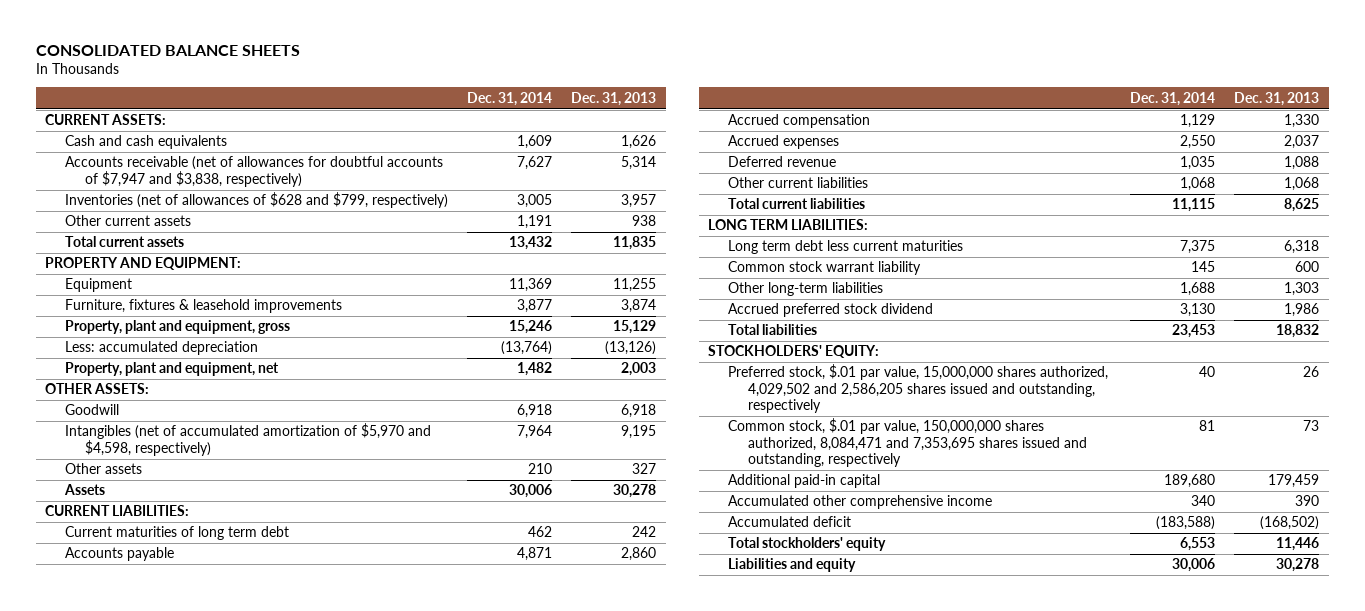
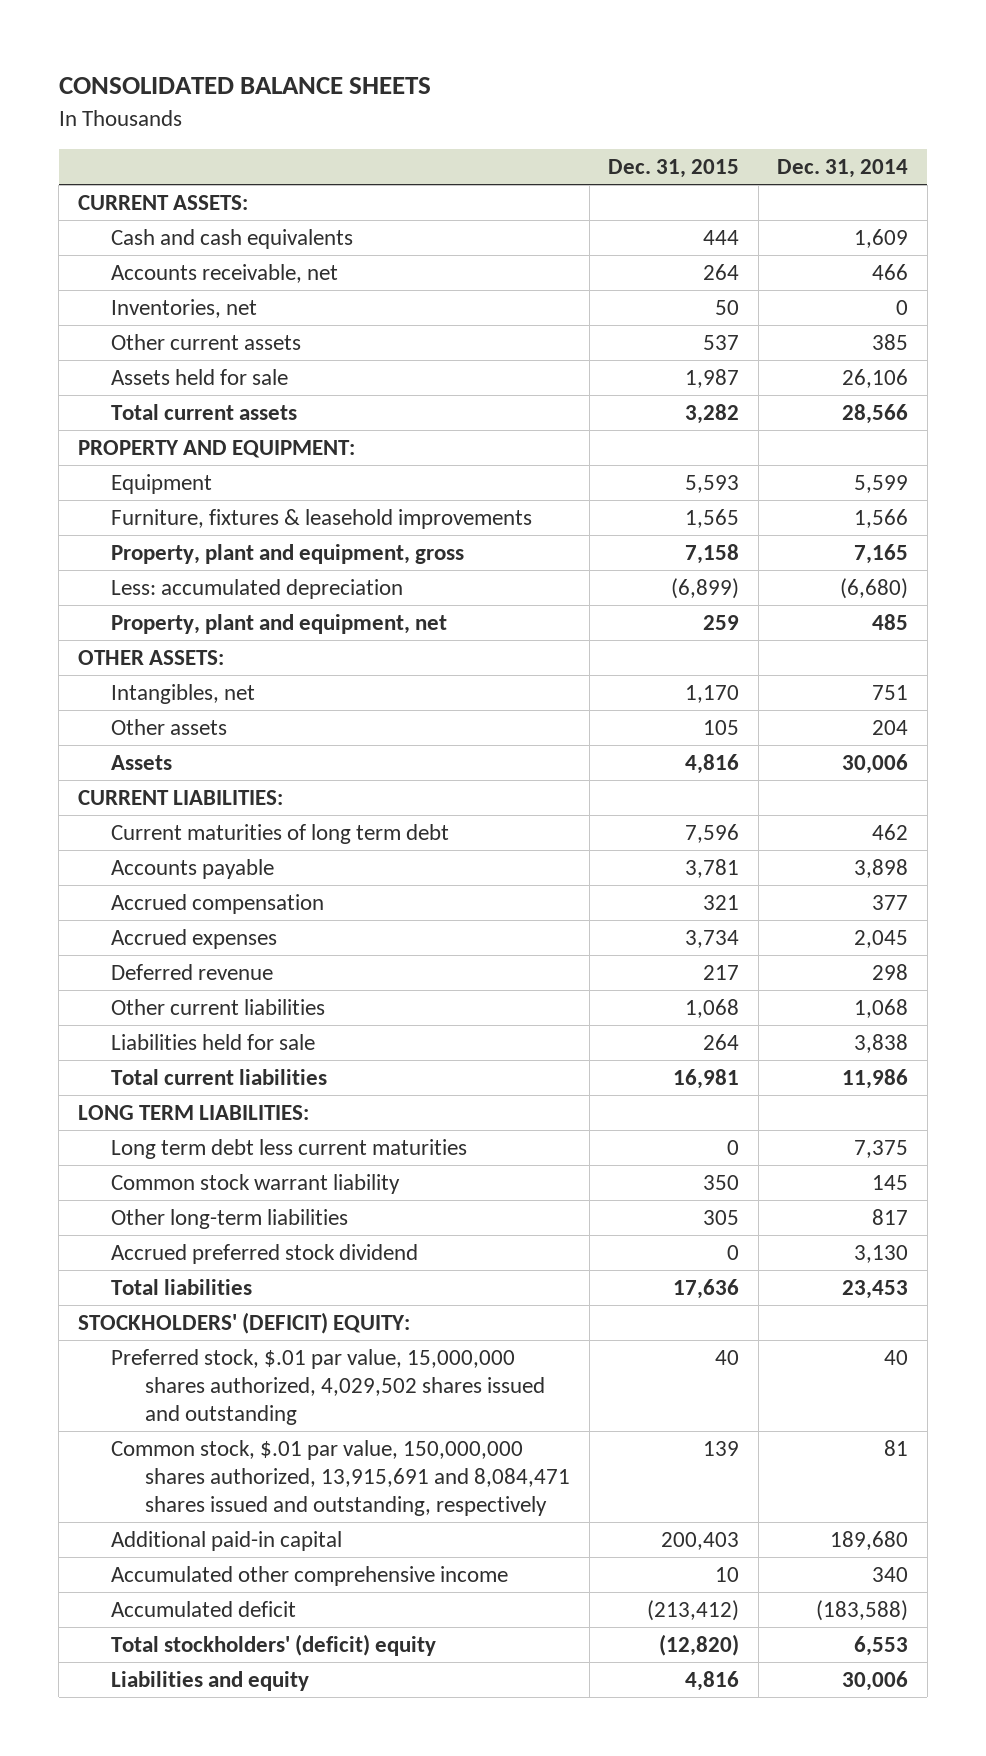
- | Dec. 31, 2014 | Dec. 31, 2013
+ | Dec. 31, 2015 | Dec. 31, 2014
- Accounts receivable (net of allowances for doubtful accounts of $7,947 and $3,838, respectively) | 7,627 | 5,314
- Inventories (net of allowances of $628 and $799, respectively) | 3,005 | 3,957
- Other current assets | 1,191 | 938
- Total current assets | 13,432 | 11,835
+ Accounts receivable, net | 264 | 466
+ Inventories, net | 50 | 0
+ Other current assets | 537 | 385
+ Assets held for sale | 1,987 | 26,106
+ Total current assets | 3,282 | 28,566
- Equipment | 11,369 | 11,255
- Furniture, fixtures & leasehold improvements | 3,877 | 3,874
- Property, plant and equipment, gross | 15,246 | 15,129
- Less: accumulated depreciation | (13,764) | (13,126)
- Property, plant and equipment, net | 1,482 | 2,003
+ Equipment | 5,593 | 5,599
+ Furniture, fixtures & leasehold improvements | 1,565 | 1,566
+ Property, plant and equipment, gross | 7,158 | 7,165
+ Less: accumulated depreciation | (6,899) | (6,680)
+ Property, plant and equipment, net | 259 | 485
- Goodwill | 6,918 | 6,918
- Intangibles (net of accumulated amortization of $5,970 and $4,598, respectively) | 7,964 | 9,195
- Other assets | 210 | 327
+ Intangibles, net | 1,170 | 751
+ Other assets | 105 | 204
- Accounts payable | 4,871 | 2,860
- Accrued compensation | 1,129 | 1,330
- Accrued expenses | 2,550 | 2,037
- Deferred revenue | 1,035 | 1,088
+ Accounts payable | 3,781 | 3,898
+ Accrued compensation | 321 | 377
+ Accrued expenses | 3,734 | 2,045
+ Deferred revenue | 217 | 298
- Total current liabilities | 11,115 | 8,625
+ Liabilities held for sale | 264 | 3,838
+ Total current liabilities | 16,981 | 11,986
- Other long-term liabilities | 1,688 | 1,303
+ Other long-term liabilities | 305 | 817
- STOCKHOLDERS' EQUITY:
- Preferred stock, $.01 par value, 15,000,000 shares authorized, 4,029,502 and 2,586,205 shares issued and outstanding, respectively | 40 | 26
- Common stock, $.01 par value, 150,000,000 shares authorized, 8,084,471 and 7,353,695 shares issued and outstanding, respectively | 81 | 73
+ STOCKHOLDERS' (DEFICIT) EQUITY:
+ Preferred stock, $.01 par value, 15,000,000 shares authorized, 4,029,502 shares issued and outstanding | 40 | 40
+ Common stock, $.01 par value, 150,000,000 shares authorized, 13,915,691 and 8,084,471 shares issued and outstanding, respectively | 139 | 81
- Total stockholders' equity | 6,553 | 11,446
+ Total stockholders' (deficit) equity | (12,820) | 6,553

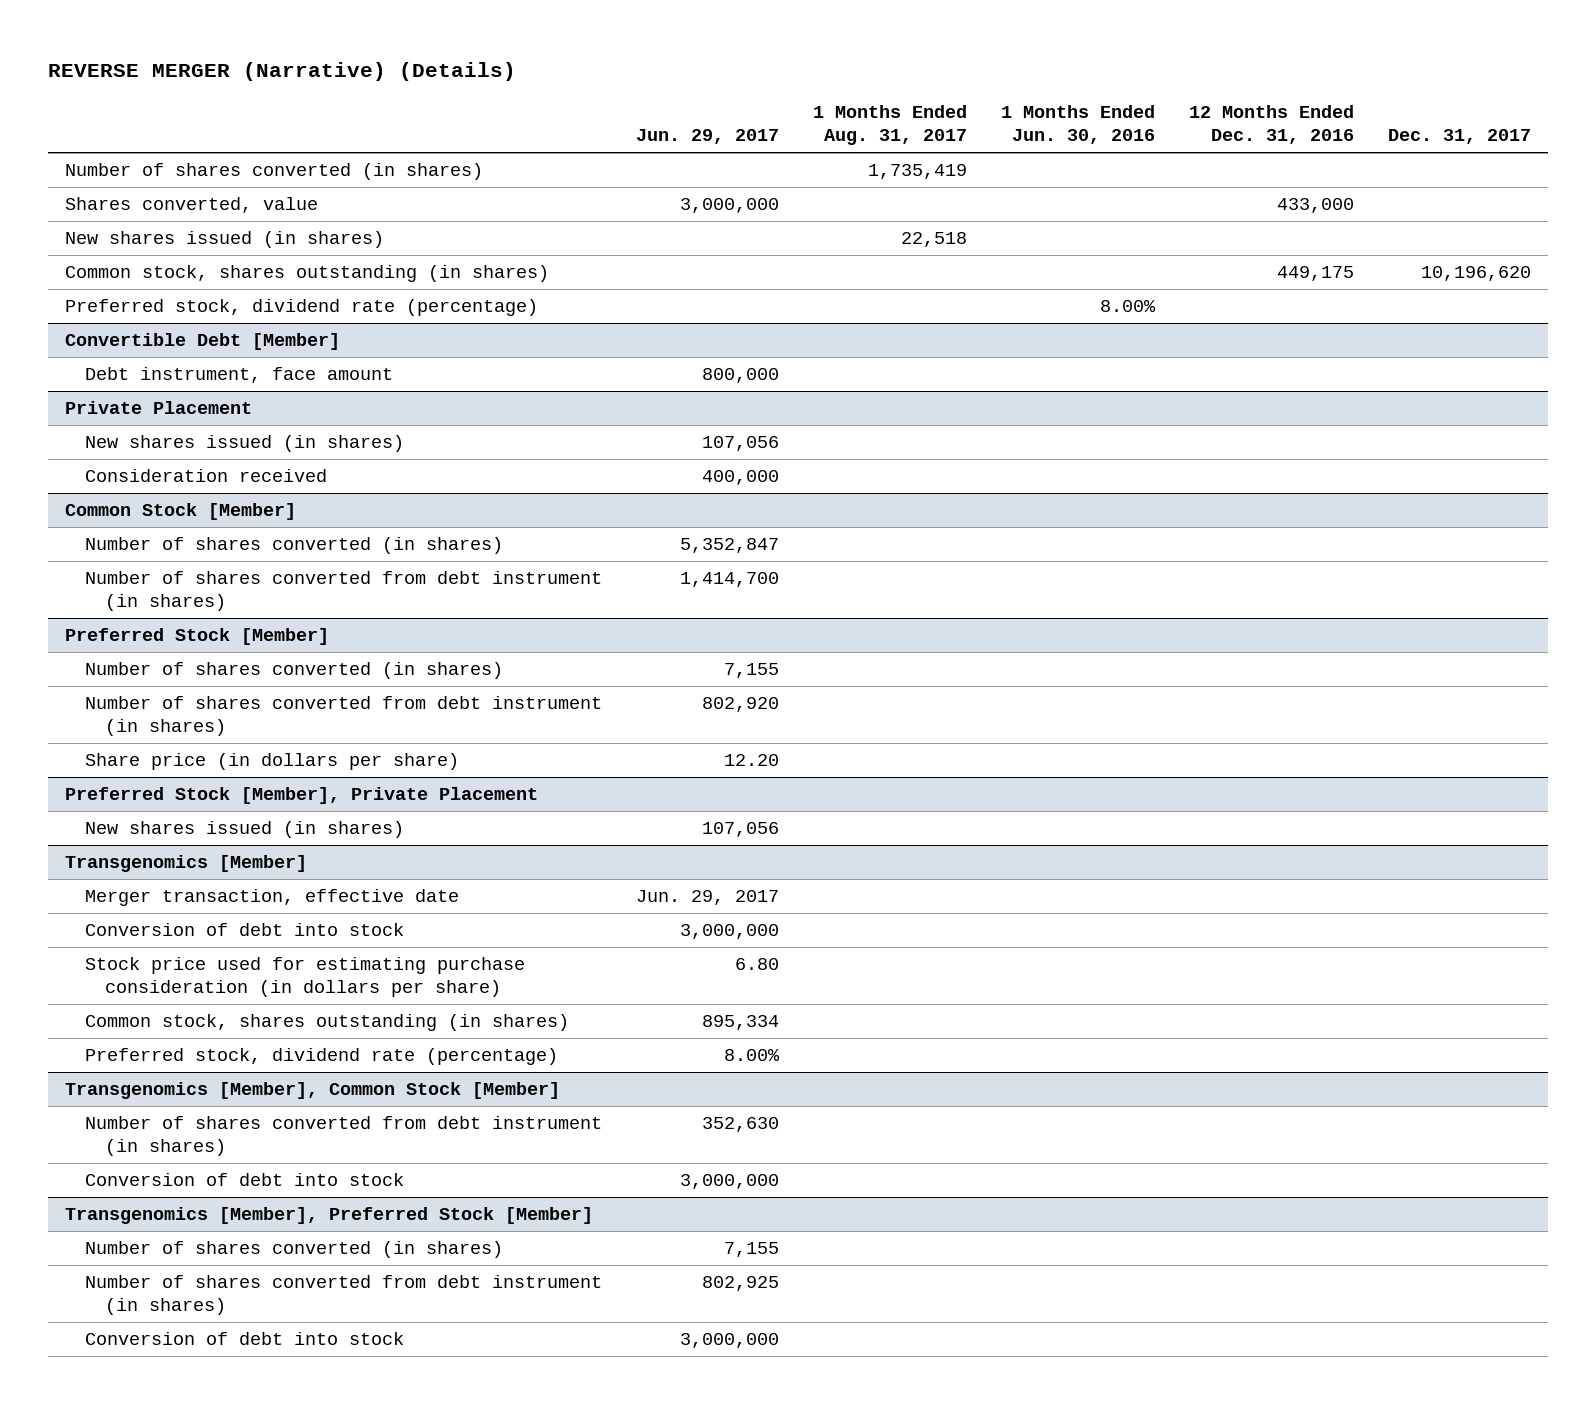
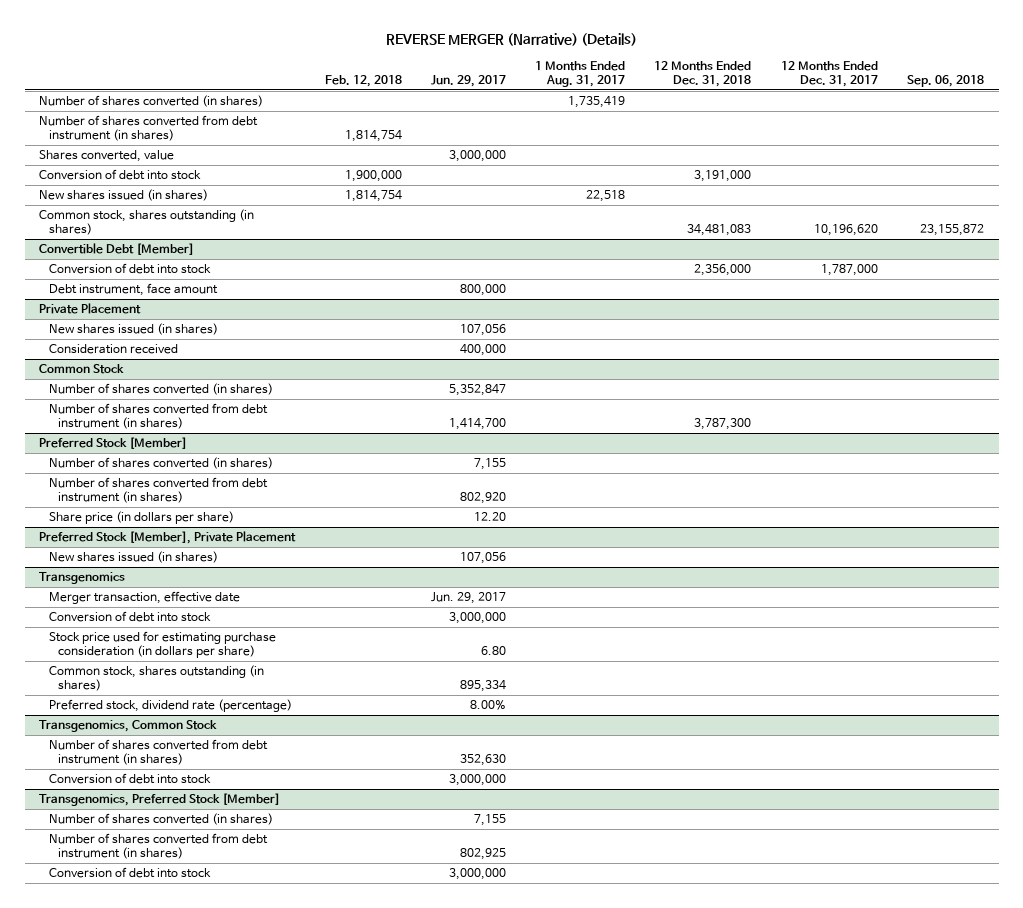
- | Jun. 29, 2017 | 1 Months Ended Aug. 31, 2017 | 1 Months Ended Jun. 30, 2016 | 12 Months Ended Dec. 31, 2016 | Dec. 31, 2017
+ | Feb. 12, 2018 | Jun. 29, 2017 | 1 Months Ended Aug. 31, 2017 | 12 Months Ended Dec. 31, 2018 | 12 Months Ended Dec. 31, 2017 | Sep. 06, 2018
+ Number of shares converted from debt instrument (in shares) | 1,814,754 | | | | |
+ Conversion of debt into stock | 1,900,000 | | | 3,191,000 | |
- Preferred stock, dividend rate (percentage) | | | 8.00% | |
@ Convertible Debt [Member]
+ Conversion of debt into stock | | | | 2,356,000 | 1,787,000 |
- Common Stock [Member]
+ Common Stock
- Transgenomics [Member]
+ Transgenomics
- Transgenomics [Member], Common Stock [Member]
+ Transgenomics, Common Stock
- Transgenomics [Member], Preferred Stock [Member]
+ Transgenomics, Preferred Stock [Member]

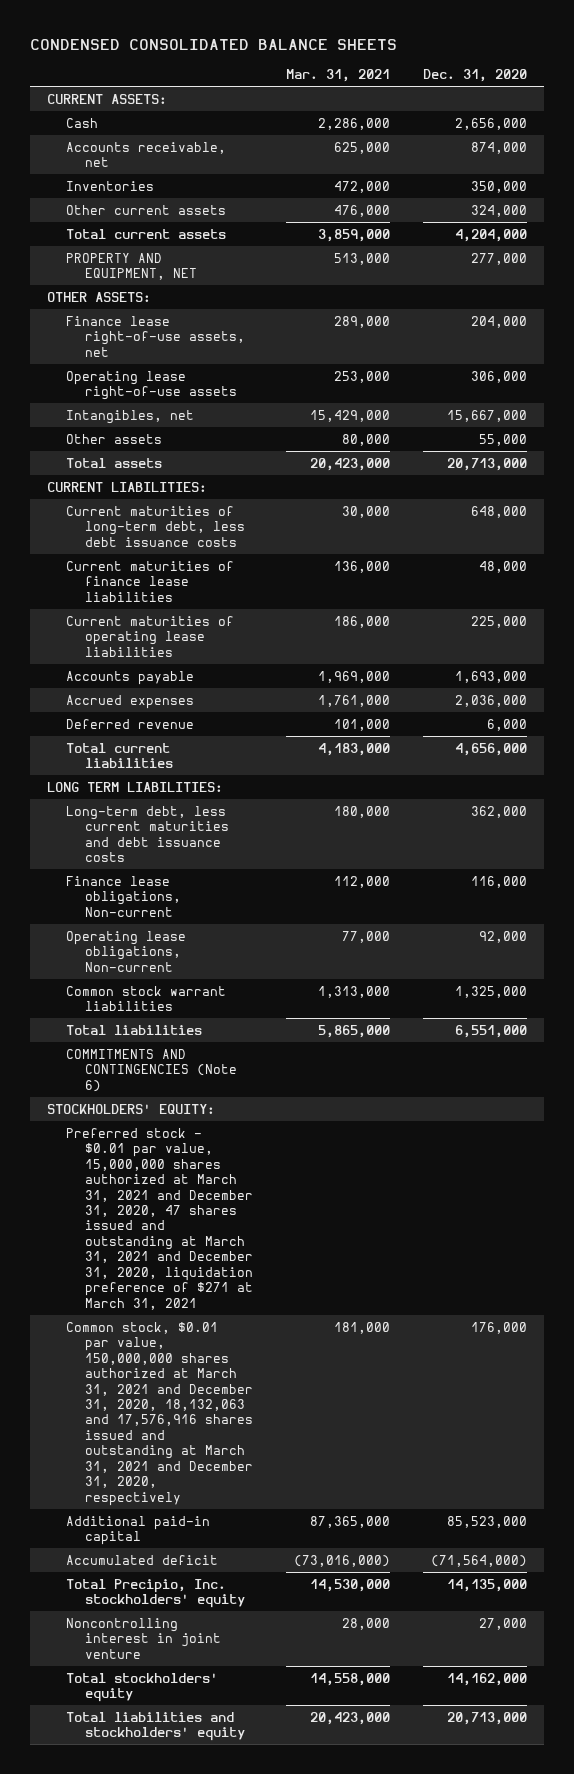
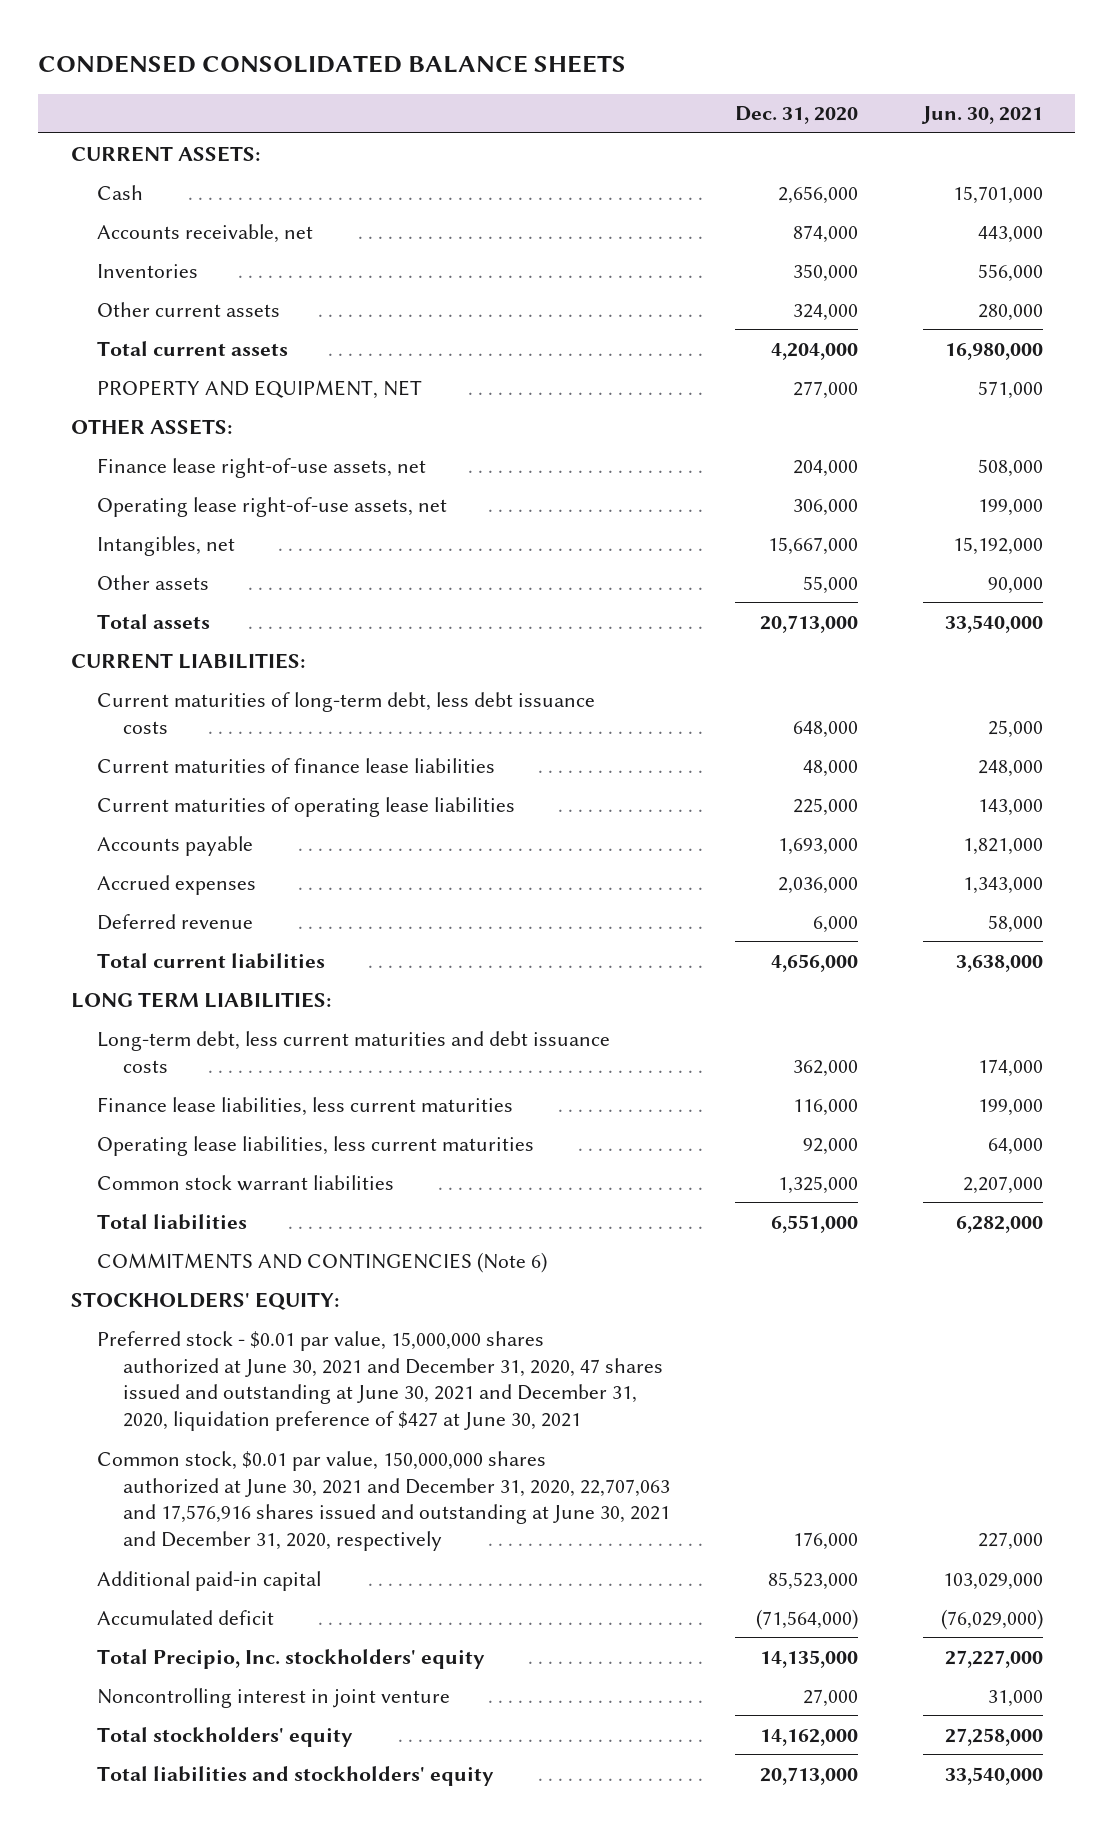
- | Mar. 31, 2021 | Dec. 31, 2020
+ | Dec. 31, 2020 | Jun. 30, 2021
- Operating lease right-of-use assets | 253,000 | 306,000
+ Operating lease right-of-use assets, net | 306,000 | 199,000
- Finance lease obligations, Non-current | 112,000 | 116,000
- Operating lease obligations, Non-current | 77,000 | 92,000
+ Finance lease liabilities, less current maturities | 116,000 | 199,000
+ Operating lease liabilities, less current maturities | 92,000 | 64,000
- Preferred stock - $0.01 par value, 15,000,000 shares authorized at March 31, 2021 and December 31, 2020, 47 shares issued and outstanding at March 31, 2021 and December 31, 2020, liquidation preference of $271 at March 31, 2021
- Common stock, $0.01 par value, 150,000,000 shares authorized at March 31, 2021 and December 31, 2020, 18,132,063 and 17,576,916 shares issued and outstanding at March 31, 2021 and December 31, 2020, respectively | 181,000 | 176,000
+ Preferred stock - $0.01 par value, 15,000,000 shares authorized at June 30, 2021 and December 31, 2020, 47 shares issued and outstanding at June 30, 2021 and December 31, 2020, liquidation preference of $427 at June 30, 2021
+ Common stock, $0.01 par value, 150,000,000 shares authorized at June 30, 2021 and December 31, 2020, 22,707,063 and 17,576,916 shares issued and outstanding at June 30, 2021 and December 31, 2020, respectively | 176,000 | 227,000

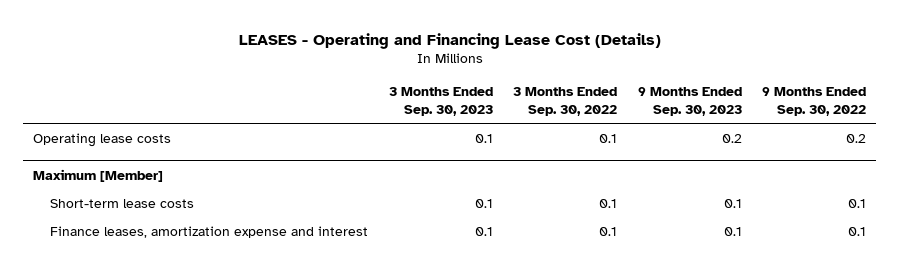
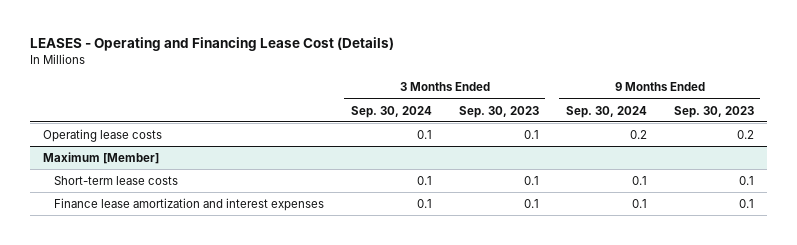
- | 3 Months Ended Sep. 30, 2023 | 3 Months Ended Sep. 30, 2022 | 9 Months Ended Sep. 30, 2023 | 9 Months Ended Sep. 30, 2022
+ | 3 Months Ended Sep. 30, 2024 | 3 Months Ended Sep. 30, 2023 | 9 Months Ended Sep. 30, 2024 | 9 Months Ended Sep. 30, 2023
@ Maximum [Member]
- Finance leases, amortization expense and interest | 0.1 | 0.1 | 0.1 | 0.1
+ Finance lease amortization and interest expenses | 0.1 | 0.1 | 0.1 | 0.1

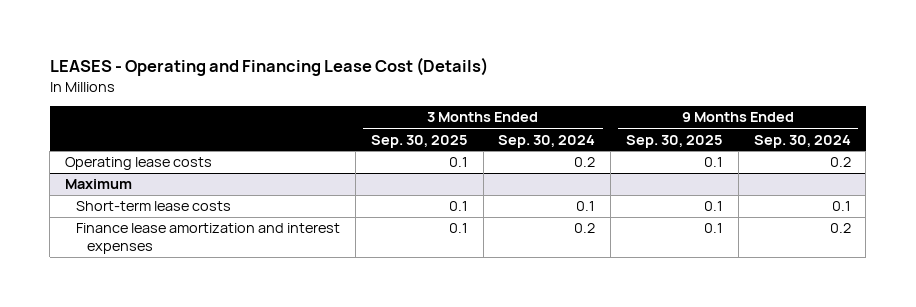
- | 3 Months Ended Sep. 30, 2024 | 3 Months Ended Sep. 30, 2023 | 9 Months Ended Sep. 30, 2024 | 9 Months Ended Sep. 30, 2023
+ | 3 Months Ended Sep. 30, 2025 | 3 Months Ended Sep. 30, 2024 | 9 Months Ended Sep. 30, 2025 | 9 Months Ended Sep. 30, 2024
- Operating lease costs | 0.1 | 0.1 | 0.2 | 0.2
- Maximum [Member]
+ Operating lease costs | 0.1 | 0.2 | 0.1 | 0.2
+ Maximum
- Finance lease amortization and interest expenses | 0.1 | 0.1 | 0.1 | 0.1
+ Finance lease amortization and interest expenses | 0.1 | 0.2 | 0.1 | 0.2

